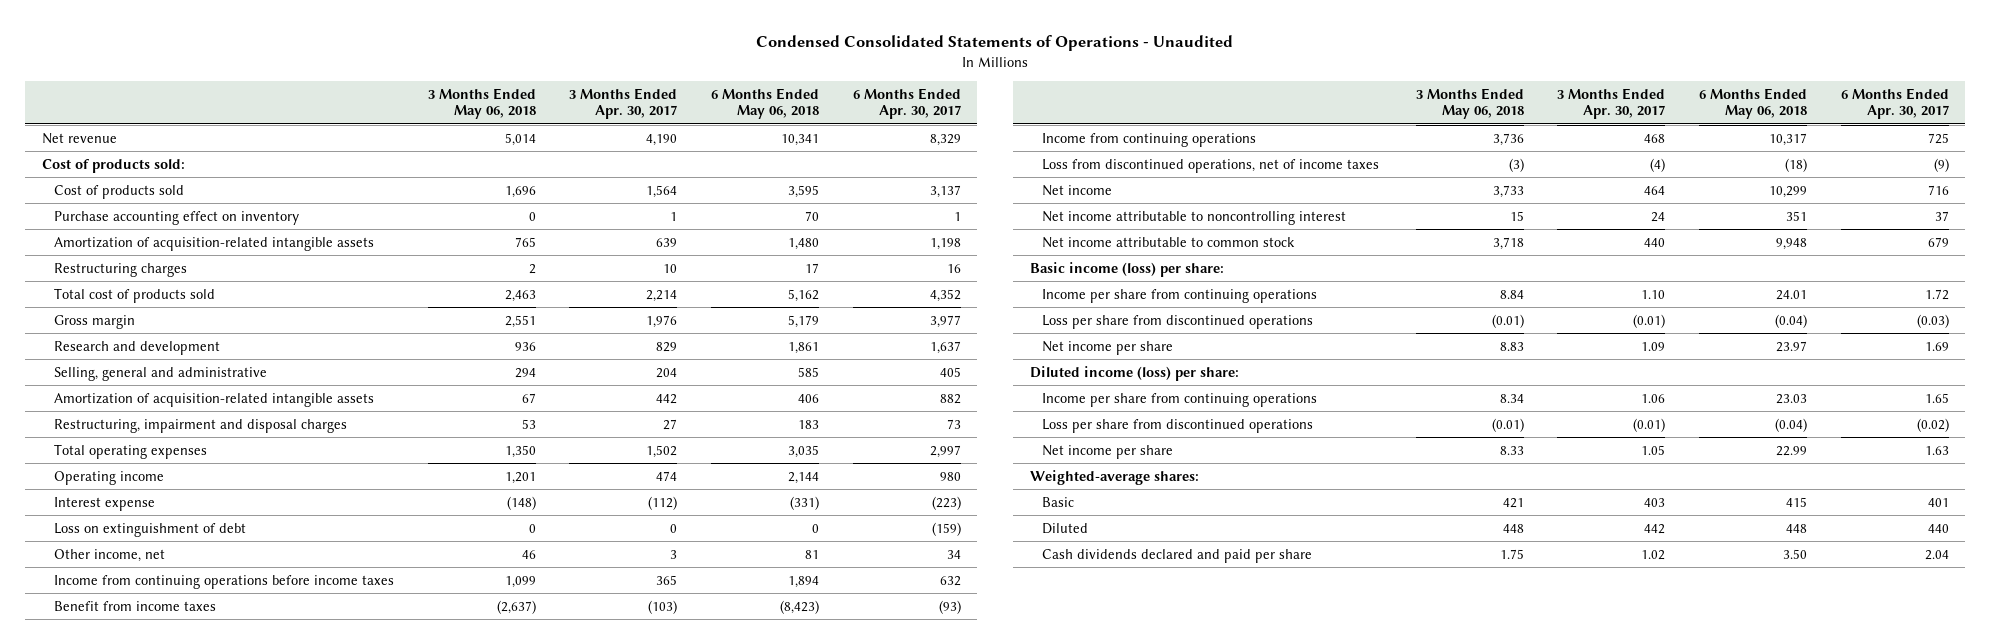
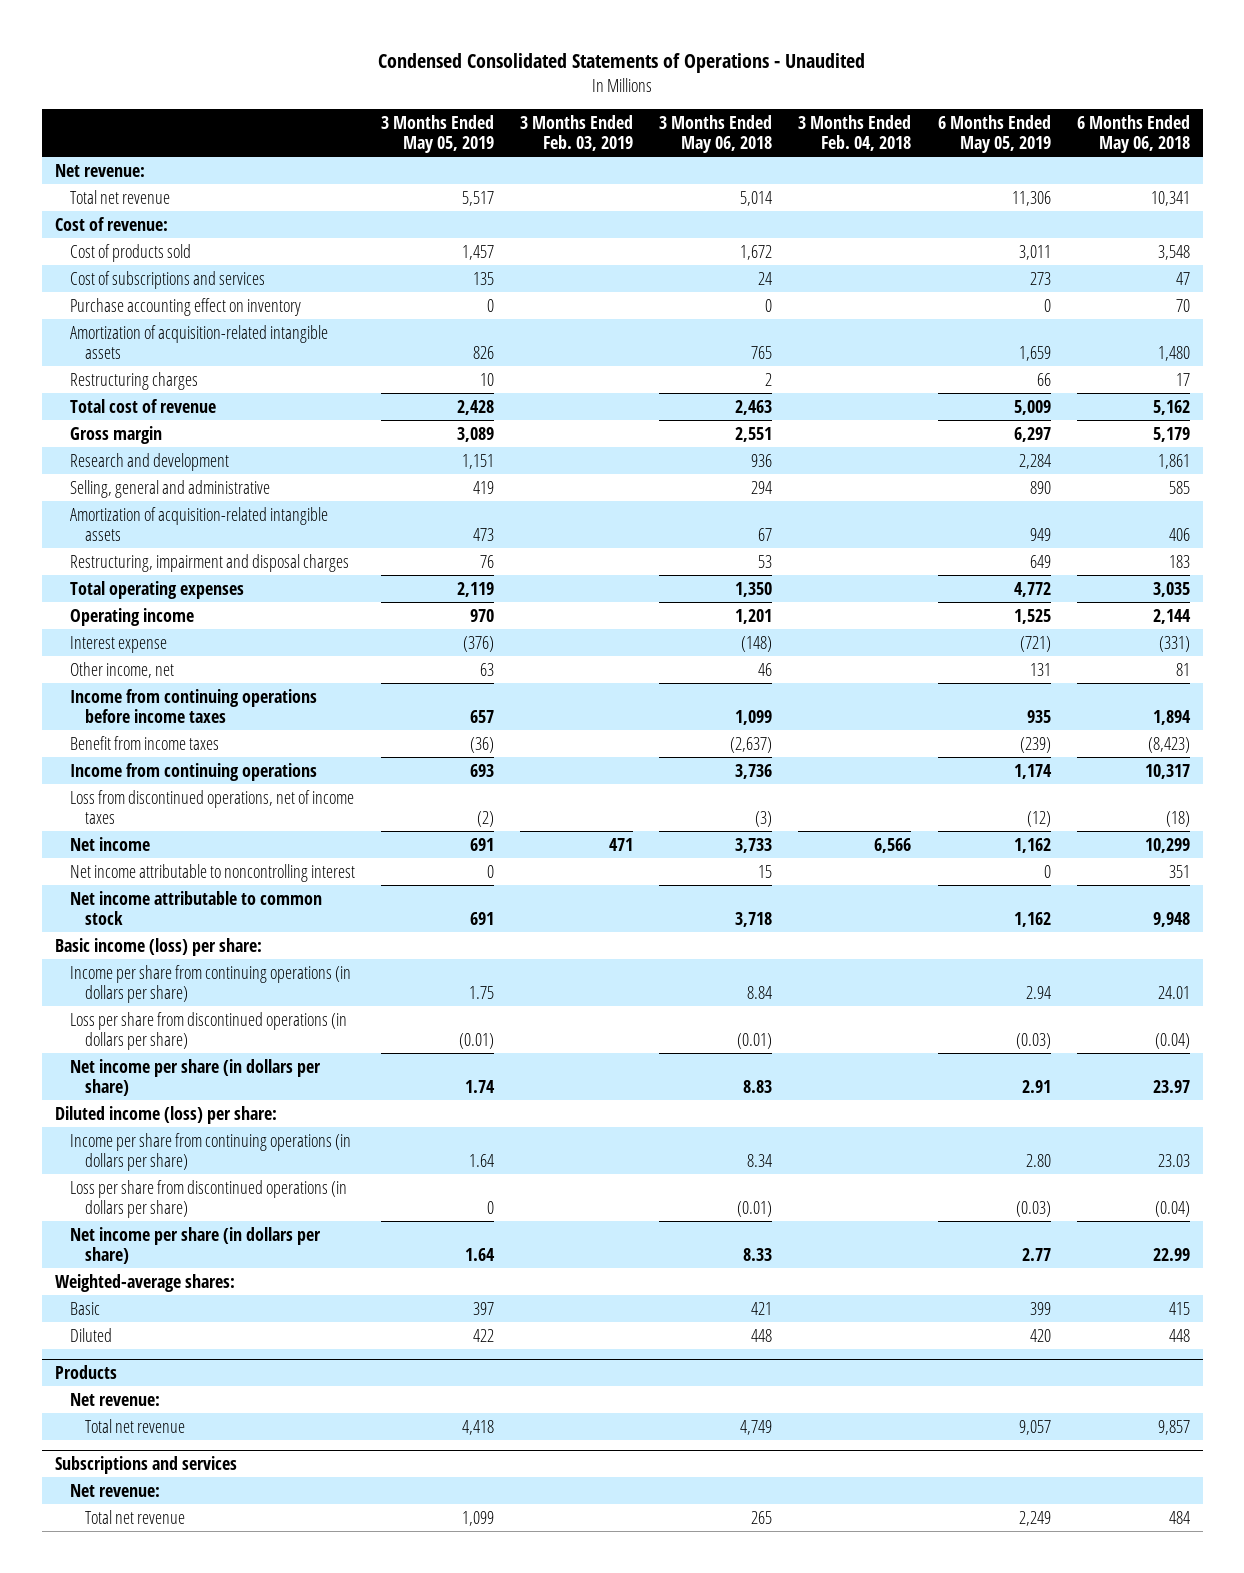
- | 3 Months Ended May 06, 2018 | 3 Months Ended Apr. 30, 2017 | 6 Months Ended May 06, 2018 | 6 Months Ended Apr. 30, 2017
+ | 3 Months Ended May 05, 2019 | 3 Months Ended Feb. 03, 2019 | 3 Months Ended May 06, 2018 | 3 Months Ended Feb. 04, 2018 | 6 Months Ended May 05, 2019 | 6 Months Ended May 06, 2018
- Net revenue | 5,014 | 4,190 | 10,341 | 8,329
- Cost of products sold:
- Cost of products sold | 1,696 | 1,564 | 3,595 | 3,137
+ Net revenue:
+ Total net revenue | 5,517 | | 5,014 | | 11,306 | 10,341
+ Cost of revenue:
+ Cost of products sold | 1,457 | | 1,672 | | 3,011 | 3,548
+ Cost of subscriptions and services | 135 | | 24 | | 273 | 47
- Total cost of products sold | 2,463 | 2,214 | 5,162 | 4,352
+ Total cost of revenue | 2,428 | | 2,463 | | 5,009 | 5,162
- Loss on extinguishment of debt | 0 | 0 | 0 | (159)
- Income per share from continuing operations | 8.84 | 1.10 | 24.01 | 1.72
- Loss per share from discontinued operations | (0.01) | (0.01) | (0.04) | (0.03)
- Net income per share | 8.83 | 1.09 | 23.97 | 1.69
+ Income per share from continuing operations (in dollars per share) | 1.75 | | 8.84 | | 2.94 | 24.01
+ Loss per share from discontinued operations (in dollars per share) | (0.01) | | (0.01) | | (0.03) | (0.04)
+ Net income per share (in dollars per share) | 1.74 | | 8.83 | | 2.91 | 23.97
- Income per share from continuing operations | 8.34 | 1.06 | 23.03 | 1.65
- Loss per share from discontinued operations | (0.01) | (0.01) | (0.04) | (0.02)
- Net income per share | 8.33 | 1.05 | 22.99 | 1.63
+ Income per share from continuing operations (in dollars per share) | 1.64 | | 8.34 | | 2.80 | 23.03
+ Loss per share from discontinued operations (in dollars per share) | 0 | | (0.01) | | (0.03) | (0.04)
+ Net income per share (in dollars per share) | 1.64 | | 8.33 | | 2.77 | 22.99
- Cash dividends declared and paid per share | 1.75 | 1.02 | 3.50 | 2.04
+ Products
+ Net revenue:
+ Total net revenue | 4,418 | | 4,749 | | 9,057 | 9,857
+ Subscriptions and services
+ Net revenue:
+ Total net revenue | 1,099 | | 265 | | 2,249 | 484

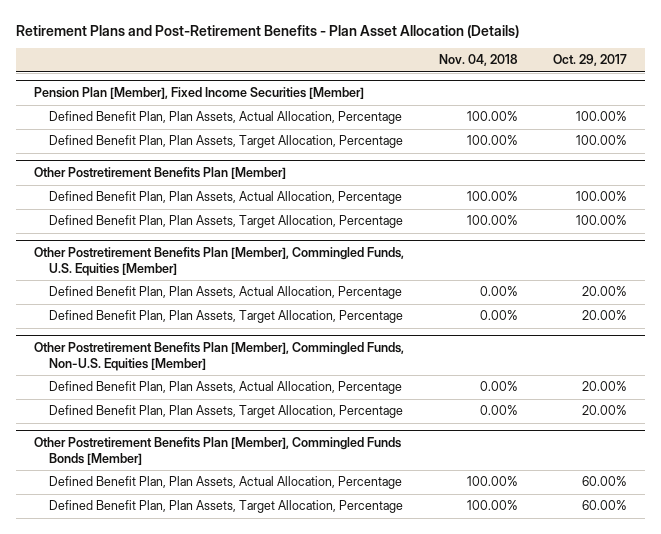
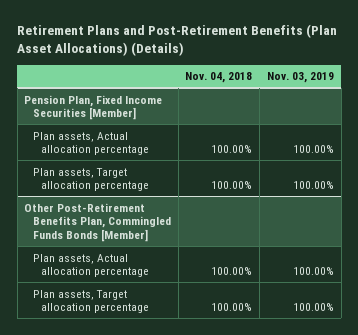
- Retirement Plans and Post-Retirement Benefits - Plan Asset Allocation (Details)
+ Retirement Plans and Post-Retirement Benefits (Plan Asset Allocations) (Details)
- | Nov. 04, 2018 | Oct. 29, 2017
+ | Nov. 04, 2018 | Nov. 03, 2019
- Pension Plan [Member], Fixed Income Securities [Member]
- Defined Benefit Plan, Plan Assets, Actual Allocation, Percentage | 100.00% | 100.00%
- Defined Benefit Plan, Plan Assets, Target Allocation, Percentage | 100.00% | 100.00%
- Other Postretirement Benefits Plan [Member]
- Defined Benefit Plan, Plan Assets, Actual Allocation, Percentage | 100.00% | 100.00%
- Defined Benefit Plan, Plan Assets, Target Allocation, Percentage | 100.00% | 100.00%
- Other Postretirement Benefits Plan [Member], Commingled Funds, U.S. Equities [Member]
- Defined Benefit Plan, Plan Assets, Actual Allocation, Percentage | 0.00% | 20.00%
- Defined Benefit Plan, Plan Assets, Target Allocation, Percentage | 0.00% | 20.00%
- Other Postretirement Benefits Plan [Member], Commingled Funds, Non-U.S. Equities [Member]
- Defined Benefit Plan, Plan Assets, Actual Allocation, Percentage | 0.00% | 20.00%
- Defined Benefit Plan, Plan Assets, Target Allocation, Percentage | 0.00% | 20.00%
- Other Postretirement Benefits Plan [Member], Commingled Funds Bonds [Member]
- Defined Benefit Plan, Plan Assets, Actual Allocation, Percentage | 100.00% | 60.00%
- Defined Benefit Plan, Plan Assets, Target Allocation, Percentage | 100.00% | 60.00%
+ Pension Plan, Fixed Income Securities [Member]
+ Plan assets, Actual allocation percentage | 100.00% | 100.00%
+ Plan assets, Target allocation percentage | 100.00% | 100.00%
+ Other Post-Retirement Benefits Plan, Commingled Funds Bonds [Member]
+ Plan assets, Actual allocation percentage | 100.00% | 100.00%
+ Plan assets, Target allocation percentage | 100.00% | 100.00%

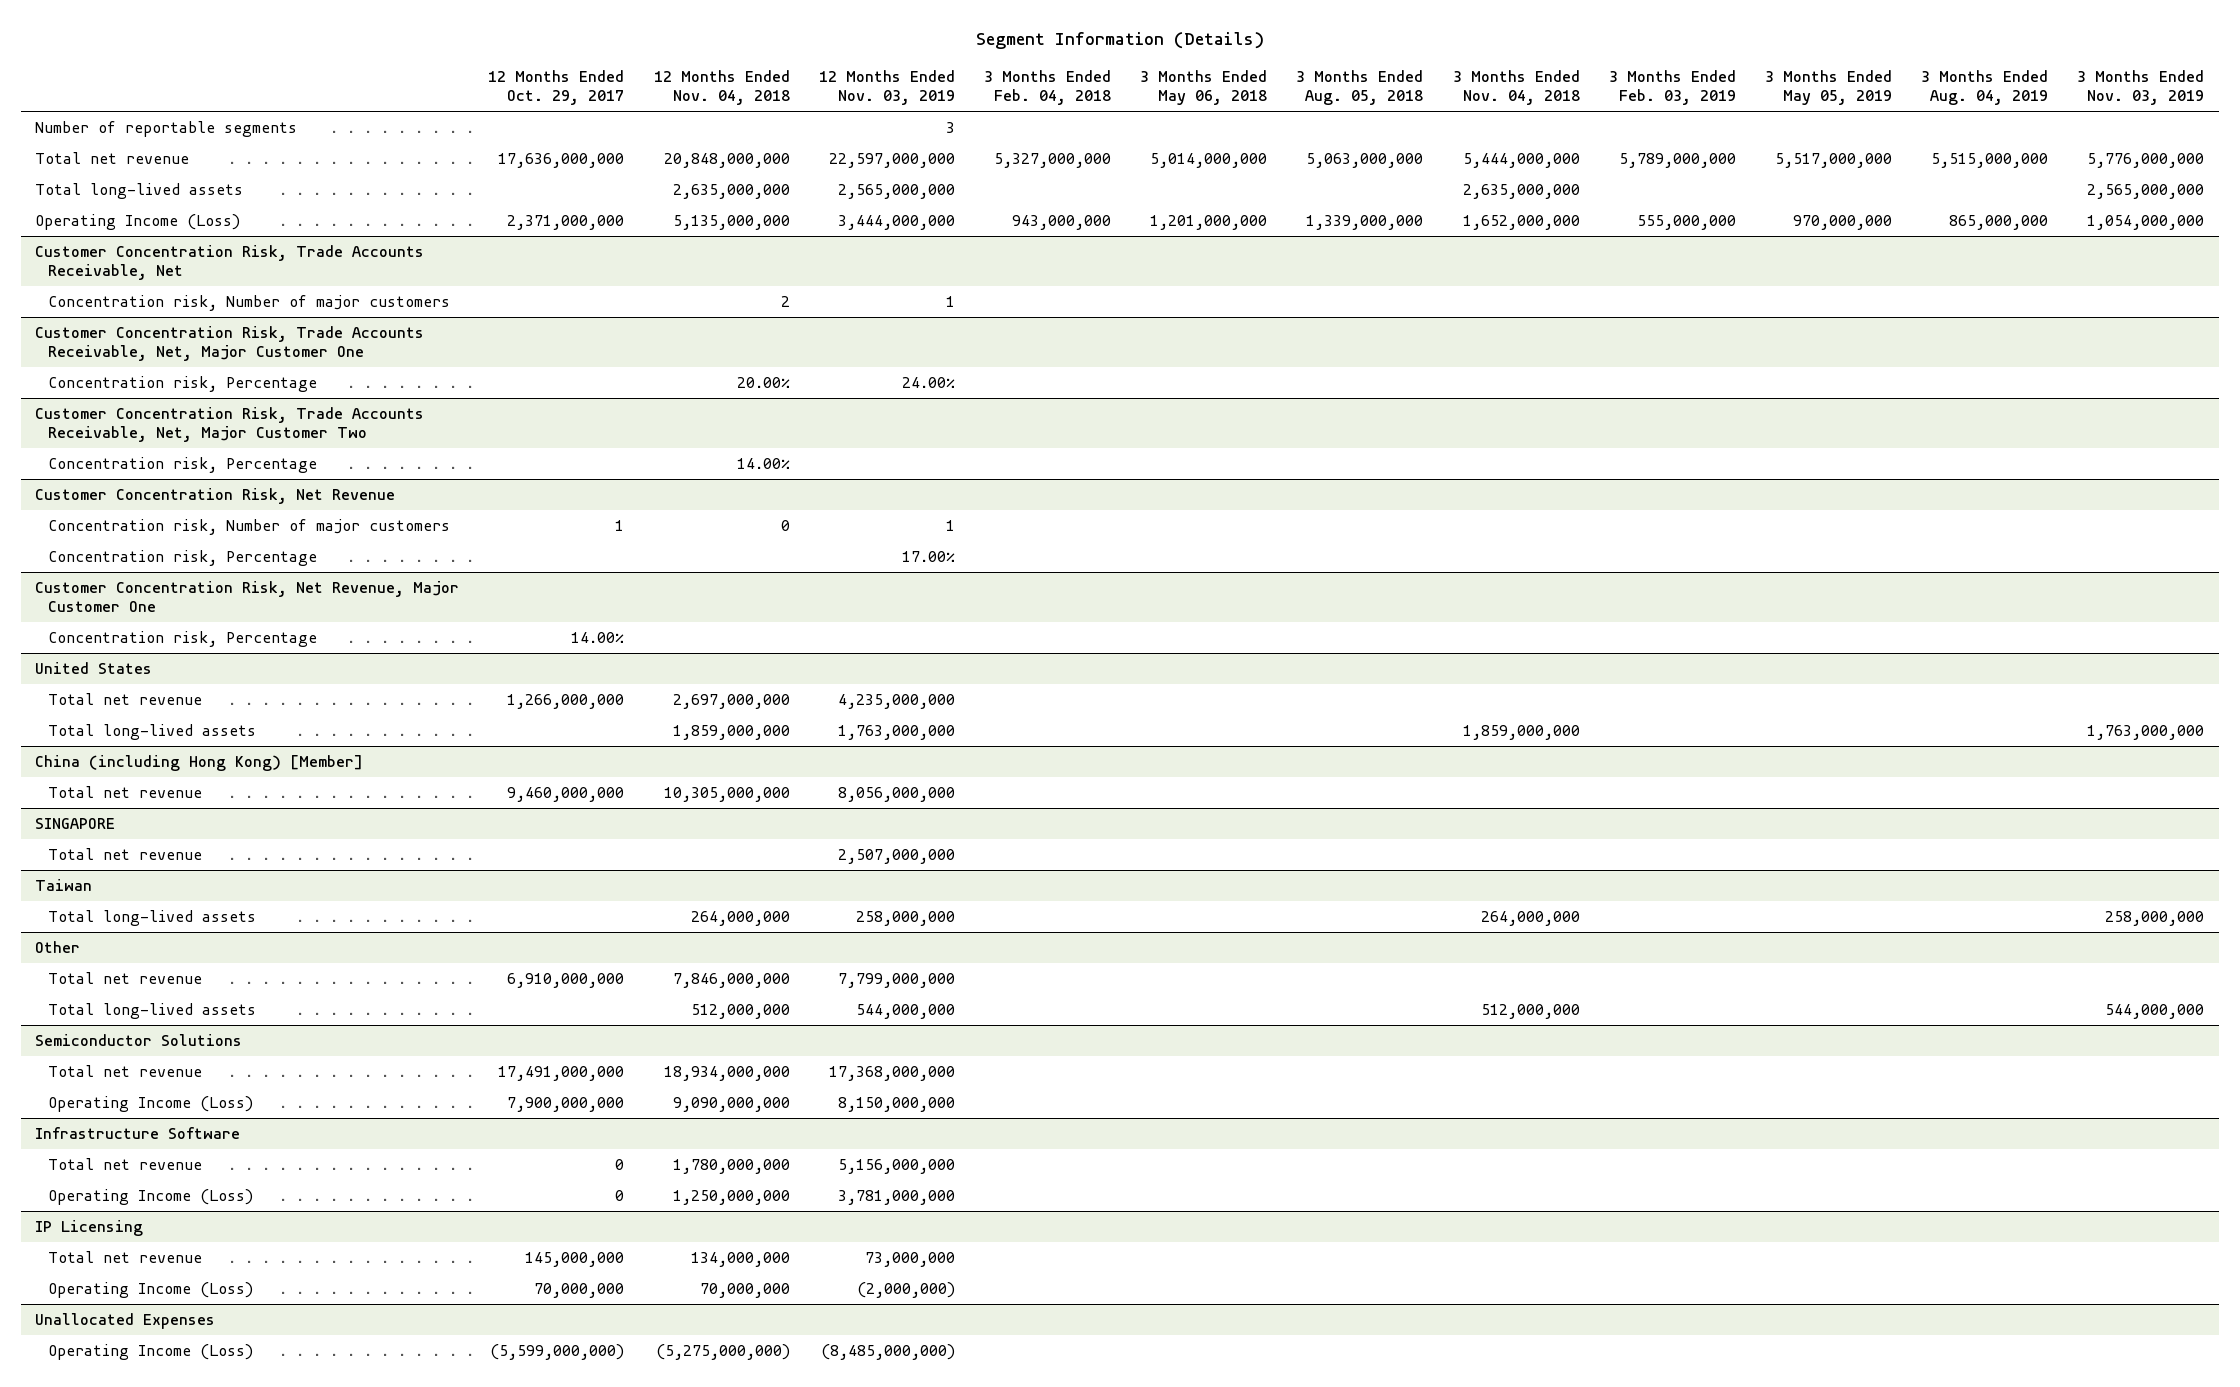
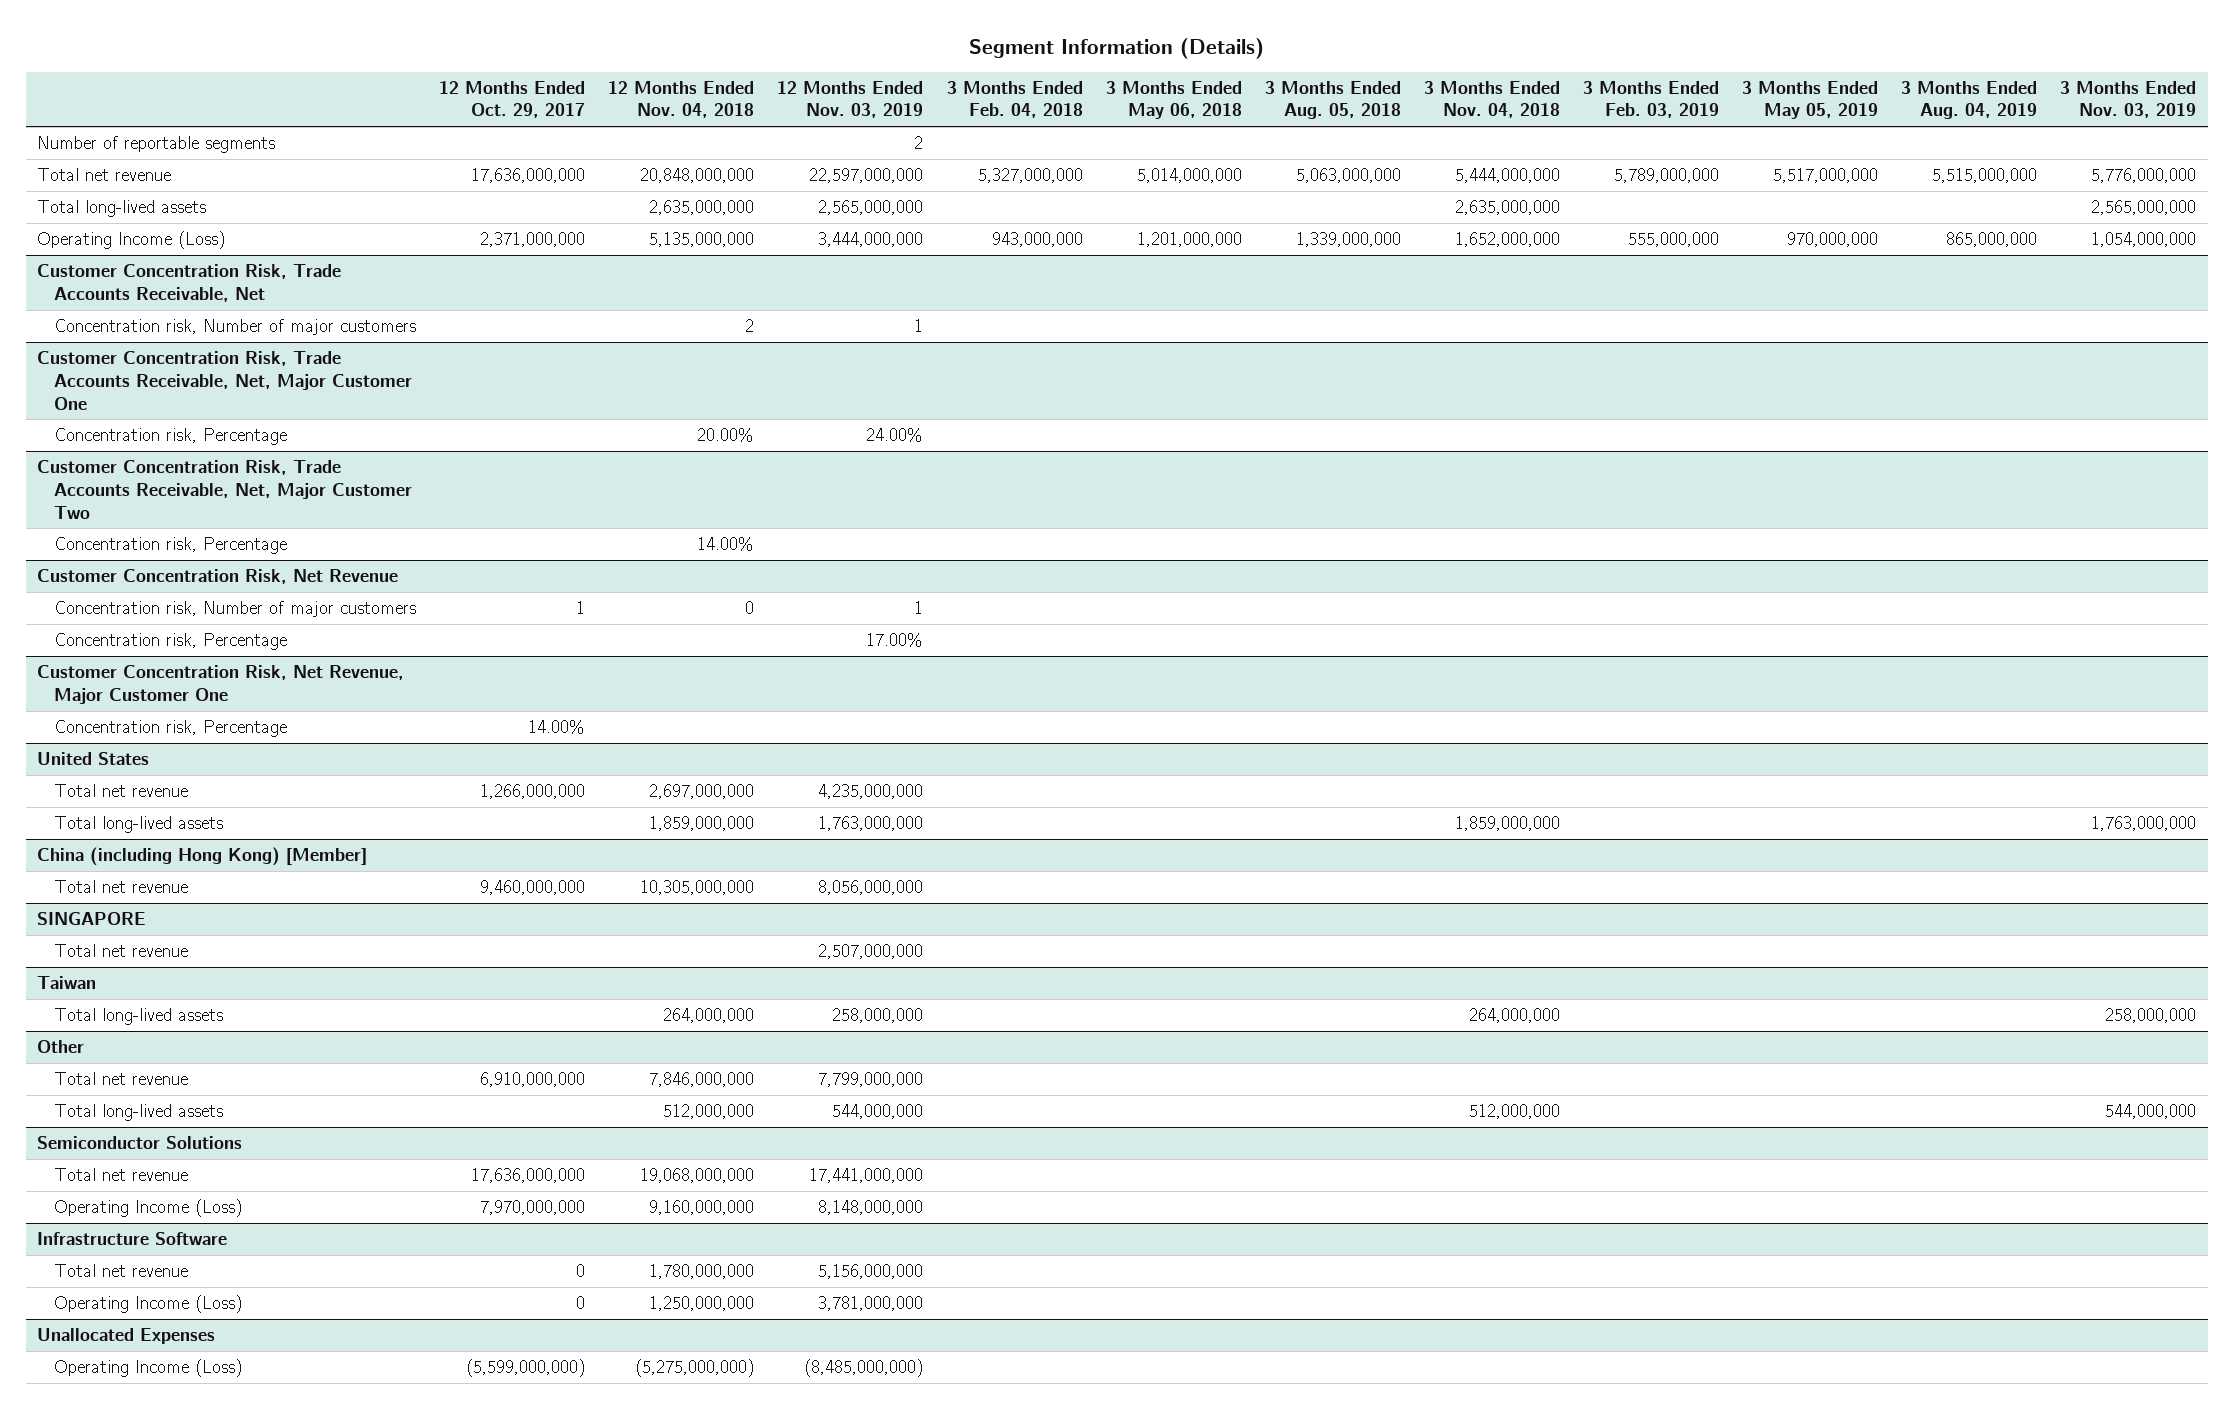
- Number of reportable segments | | | 3 | | | | | | | |
+ Number of reportable segments | | | 2 | | | | | | | |
@ Semiconductor Solutions
- Total net revenue | 17,491,000,000 | 18,934,000,000 | 17,368,000,000 | | | | | | | |
- Operating Income (Loss) | 7,900,000,000 | 9,090,000,000 | 8,150,000,000 | | | | | | | |
+ Total net revenue | 17,636,000,000 | 19,068,000,000 | 17,441,000,000 | | | | | | | |
+ Operating Income (Loss) | 7,970,000,000 | 9,160,000,000 | 8,148,000,000 | | | | | | | |
- IP Licensing
- Total net revenue | 145,000,000 | 134,000,000 | 73,000,000 | | | | | | | |
- Operating Income (Loss) | 70,000,000 | 70,000,000 | (2,000,000) | | | | | | | |

